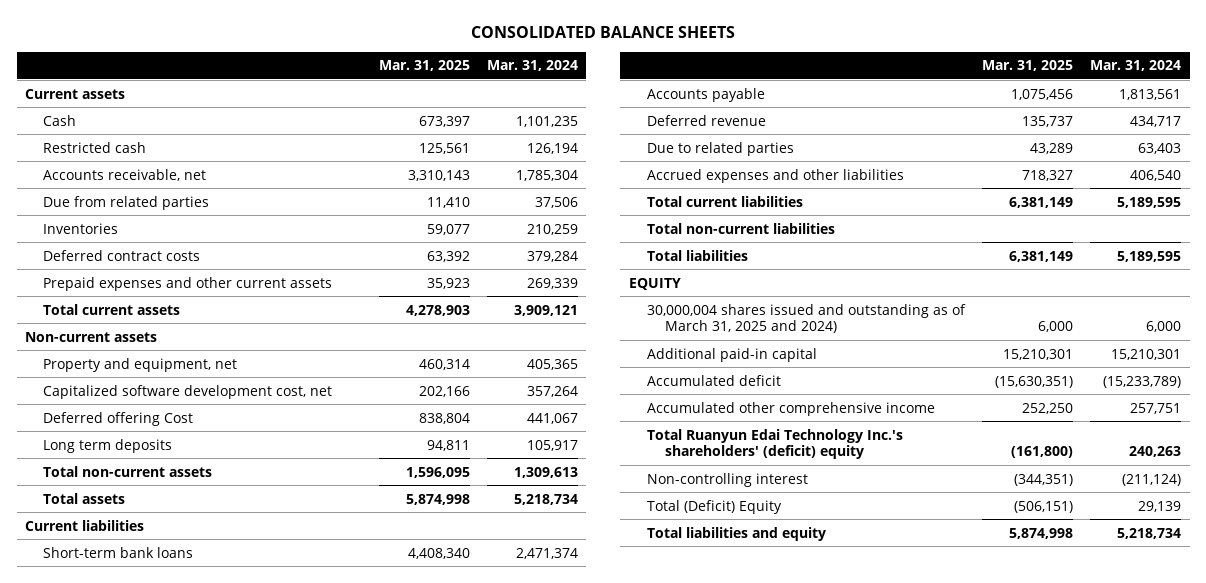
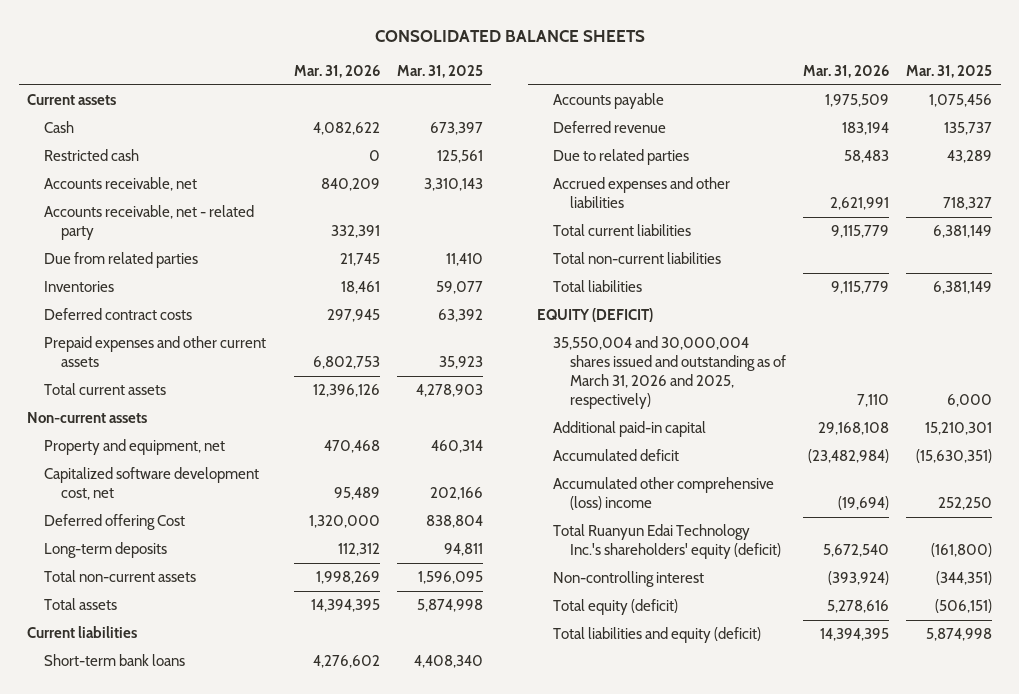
- | Mar. 31, 2025 | Mar. 31, 2024
+ | Mar. 31, 2026 | Mar. 31, 2025
+ Accounts receivable, net - related party | 332,391 |
- Long term deposits | 94,811 | 105,917
+ Long-term deposits | 112,312 | 94,811
- EQUITY
- 30,000,004 shares issued and outstanding as of March 31, 2025 and 2024) | 6,000 | 6,000
+ EQUITY (DEFICIT)
+ 35,550,004 and 30,000,004 shares issued and outstanding as of March 31, 2026 and 2025, respectively) | 7,110 | 6,000
- Accumulated other comprehensive income | 252,250 | 257,751
- Total Ruanyun Edai Technology Inc.'s shareholders' (deficit) equity | (161,800) | 240,263
+ Accumulated other comprehensive (loss) income | (19,694) | 252,250
+ Total Ruanyun Edai Technology Inc.'s shareholders' equity (deficit) | 5,672,540 | (161,800)
- Total (Deficit) Equity | (506,151) | 29,139
- Total liabilities and equity | 5,874,998 | 5,218,734
+ Total equity (deficit) | 5,278,616 | (506,151)
+ Total liabilities and equity (deficit) | 14,394,395 | 5,874,998

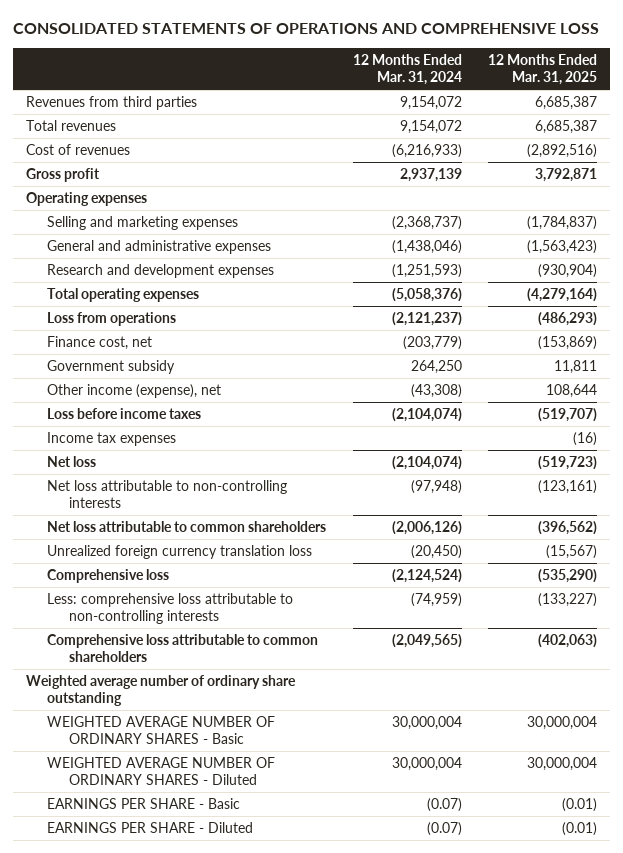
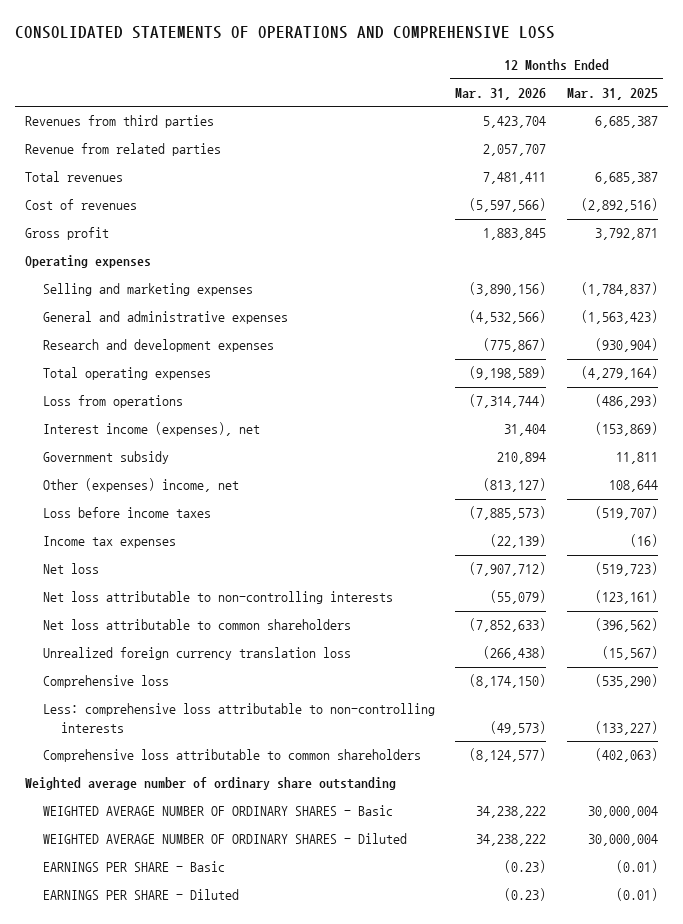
- | 12 Months Ended Mar. 31, 2024 | 12 Months Ended Mar. 31, 2025
+ | 12 Months Ended Mar. 31, 2026 | 12 Months Ended Mar. 31, 2025
+ Revenue from related parties | 2,057,707 |
- Finance cost, net | (203,779) | (153,869)
+ Interest income (expenses), net | 31,404 | (153,869)
- Other income (expense), net | (43,308) | 108,644
+ Other (expenses) income, net | (813,127) | 108,644

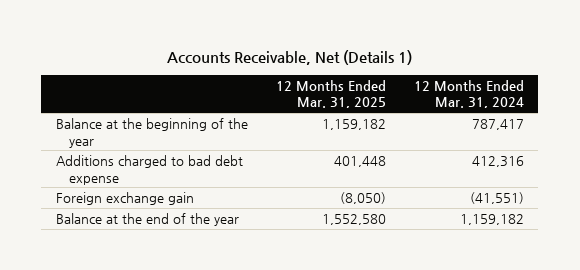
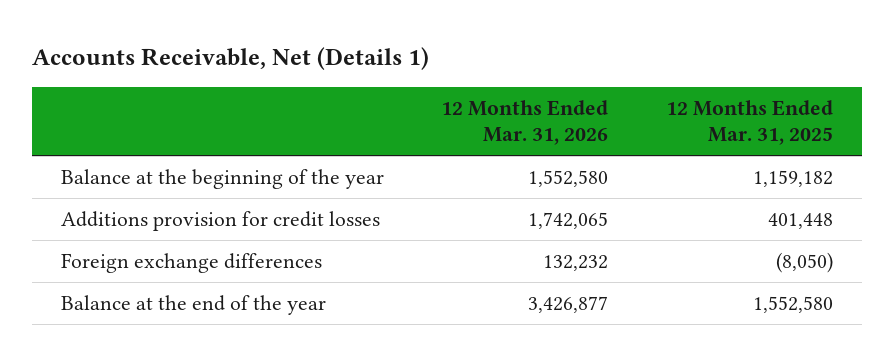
- | 12 Months Ended Mar. 31, 2025 | 12 Months Ended Mar. 31, 2024
+ | 12 Months Ended Mar. 31, 2026 | 12 Months Ended Mar. 31, 2025
- Additions charged to bad debt expense | 401,448 | 412,316
- Foreign exchange gain | (8,050) | (41,551)
+ Additions provision for credit losses | 1,742,065 | 401,448
+ Foreign exchange differences | 132,232 | (8,050)

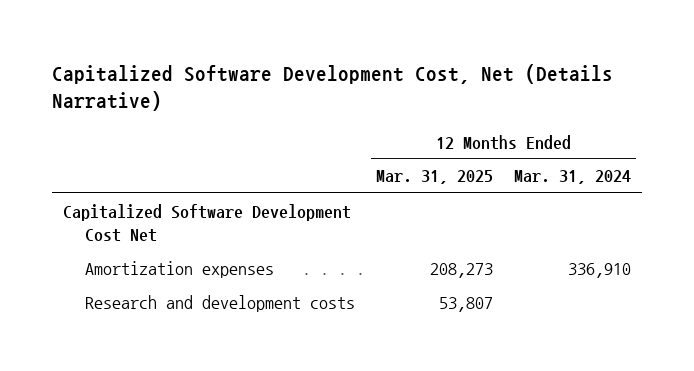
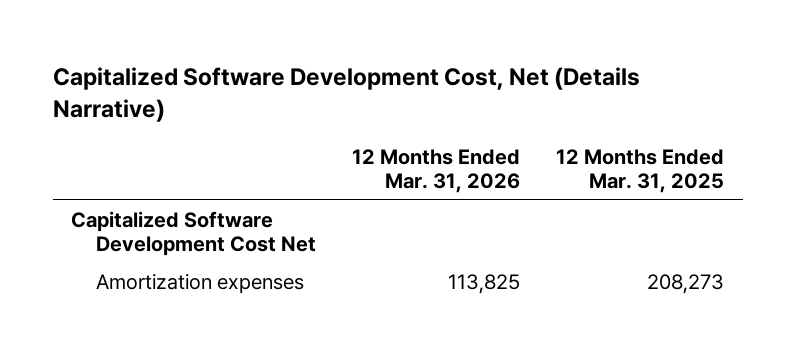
- | 12 Months Ended Mar. 31, 2025 | 12 Months Ended Mar. 31, 2024
+ | 12 Months Ended Mar. 31, 2026 | 12 Months Ended Mar. 31, 2025
- Research and development costs | 53,807 |

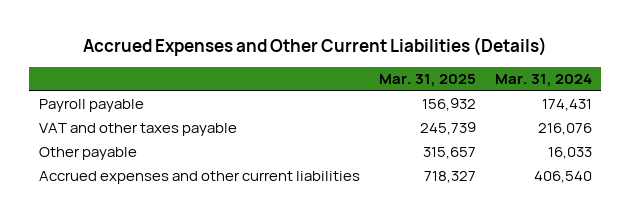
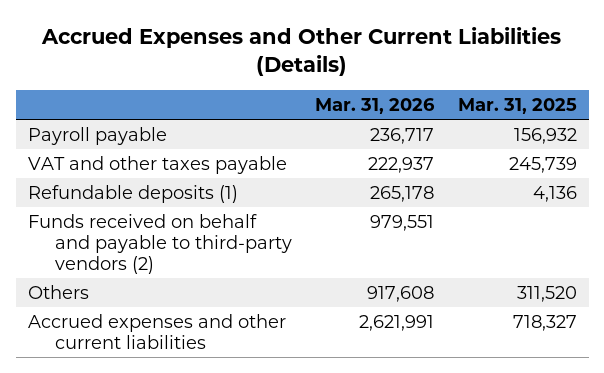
- | Mar. 31, 2025 | Mar. 31, 2024
+ | Mar. 31, 2026 | Mar. 31, 2025
- Other payable | 315,657 | 16,033
+ Refundable deposits (1) | 265,178 | 4,136
+ Funds received on behalf and payable to third-party vendors (2) | 979,551 |
+ Others | 917,608 | 311,520

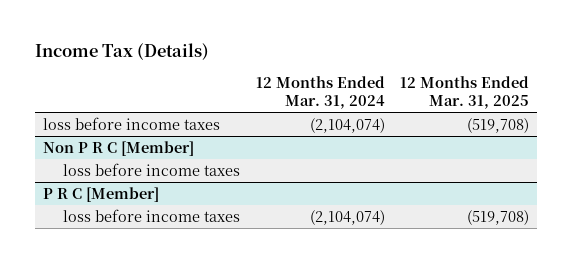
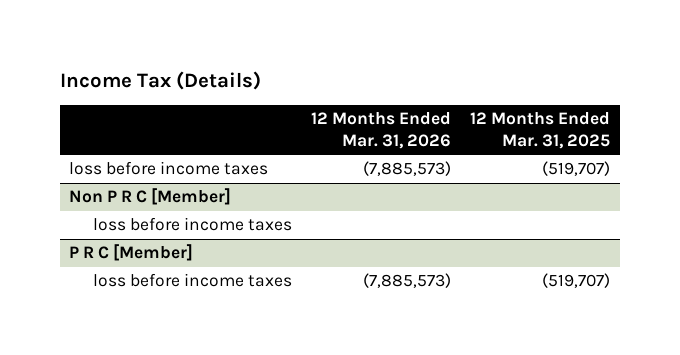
- | 12 Months Ended Mar. 31, 2024 | 12 Months Ended Mar. 31, 2025
+ | 12 Months Ended Mar. 31, 2026 | 12 Months Ended Mar. 31, 2025
- loss before income taxes | (2,104,074) | (519,708)
+ loss before income taxes | (7,885,573) | (519,707)
@ P R C [Member]
- loss before income taxes | (2,104,074) | (519,708)
+ loss before income taxes | (7,885,573) | (519,707)

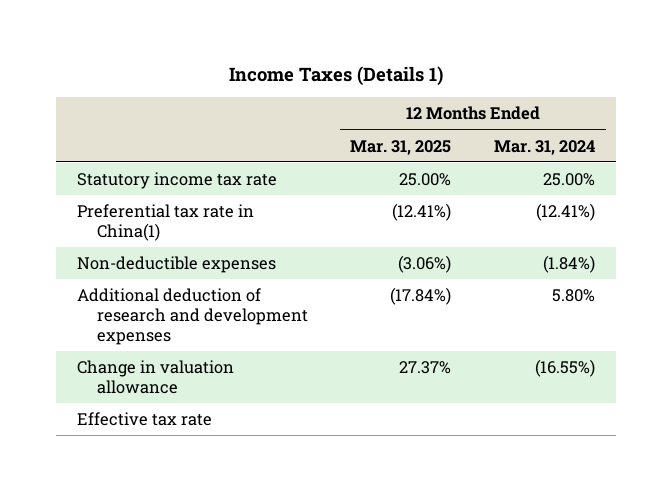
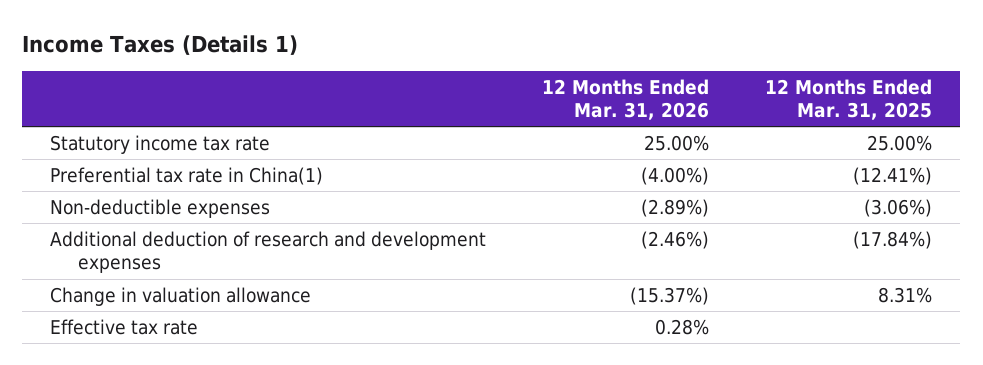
- | 12 Months Ended Mar. 31, 2025 | 12 Months Ended Mar. 31, 2024
+ | 12 Months Ended Mar. 31, 2026 | 12 Months Ended Mar. 31, 2025
- Change in valuation allowance | 27.37% | (16.55%)
+ Change in valuation allowance | (15.37%) | 8.31%

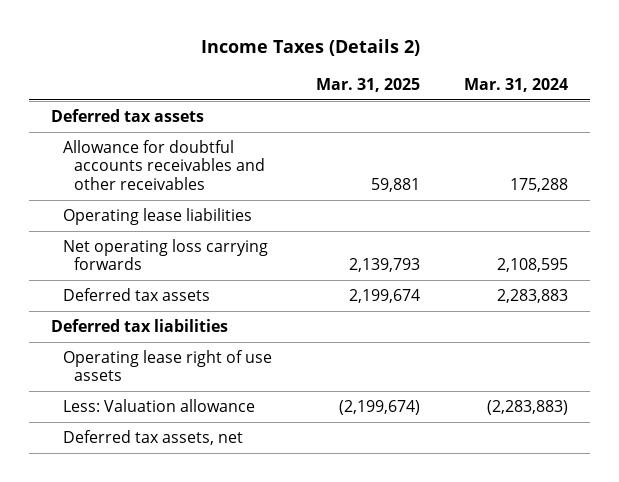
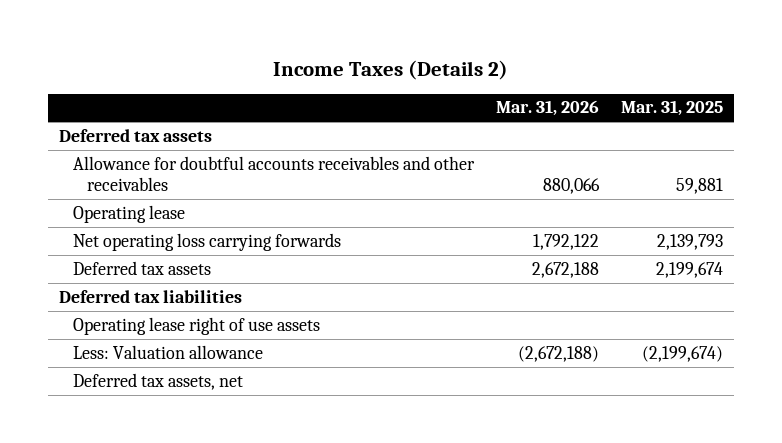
- | Mar. 31, 2025 | Mar. 31, 2024
+ | Mar. 31, 2026 | Mar. 31, 2025
- Operating lease liabilities
+ Operating lease

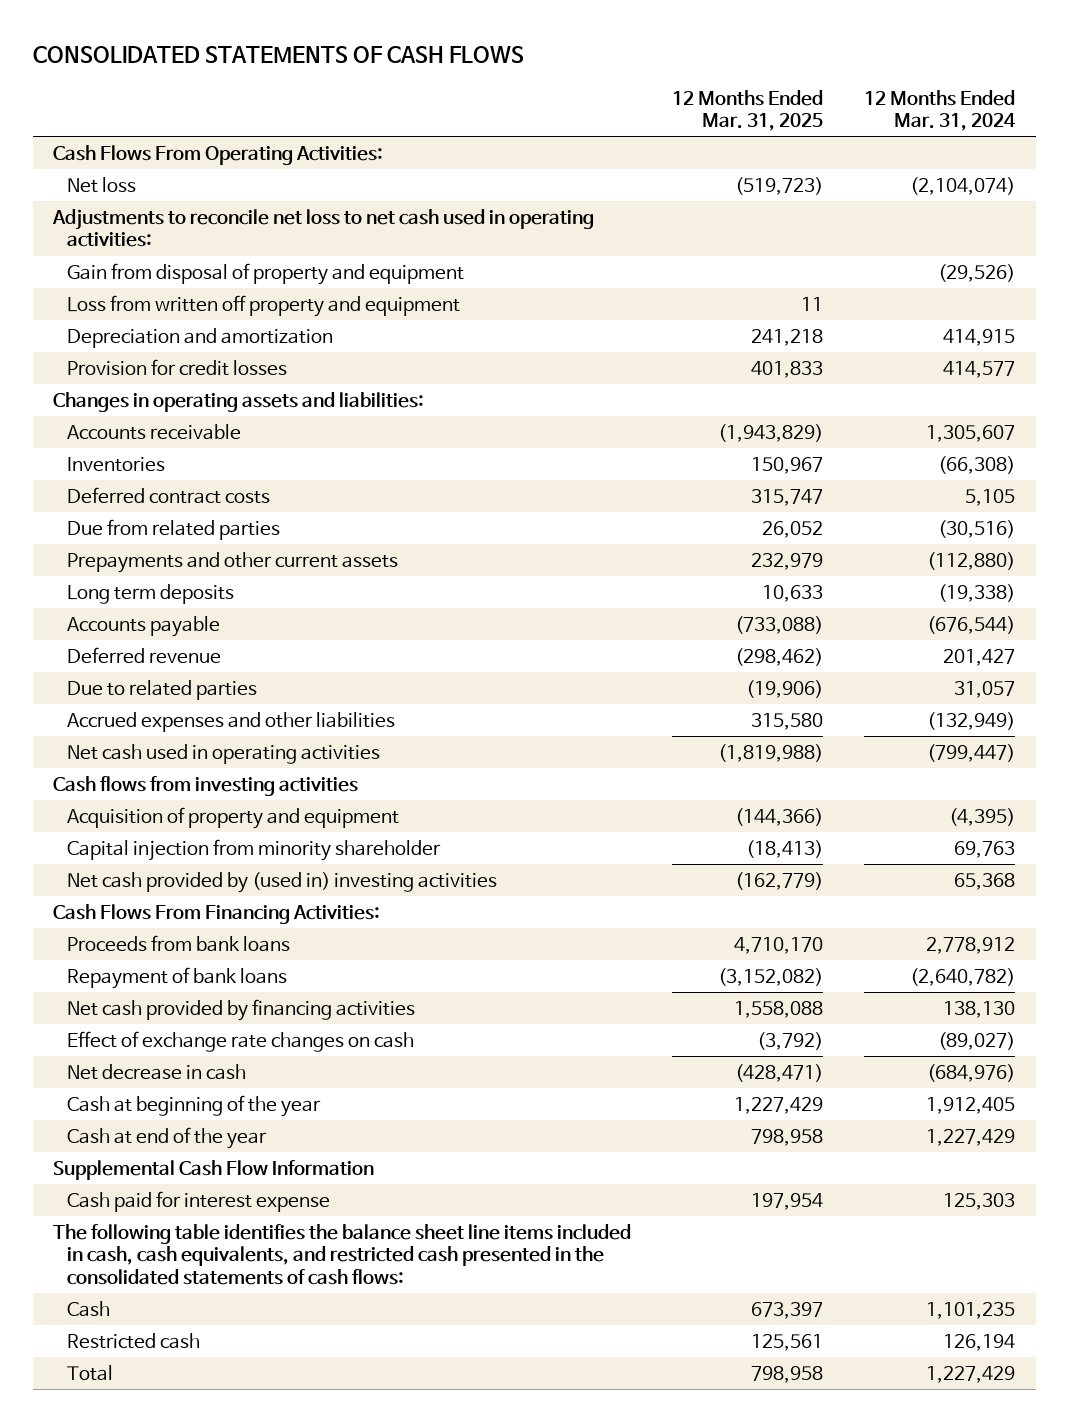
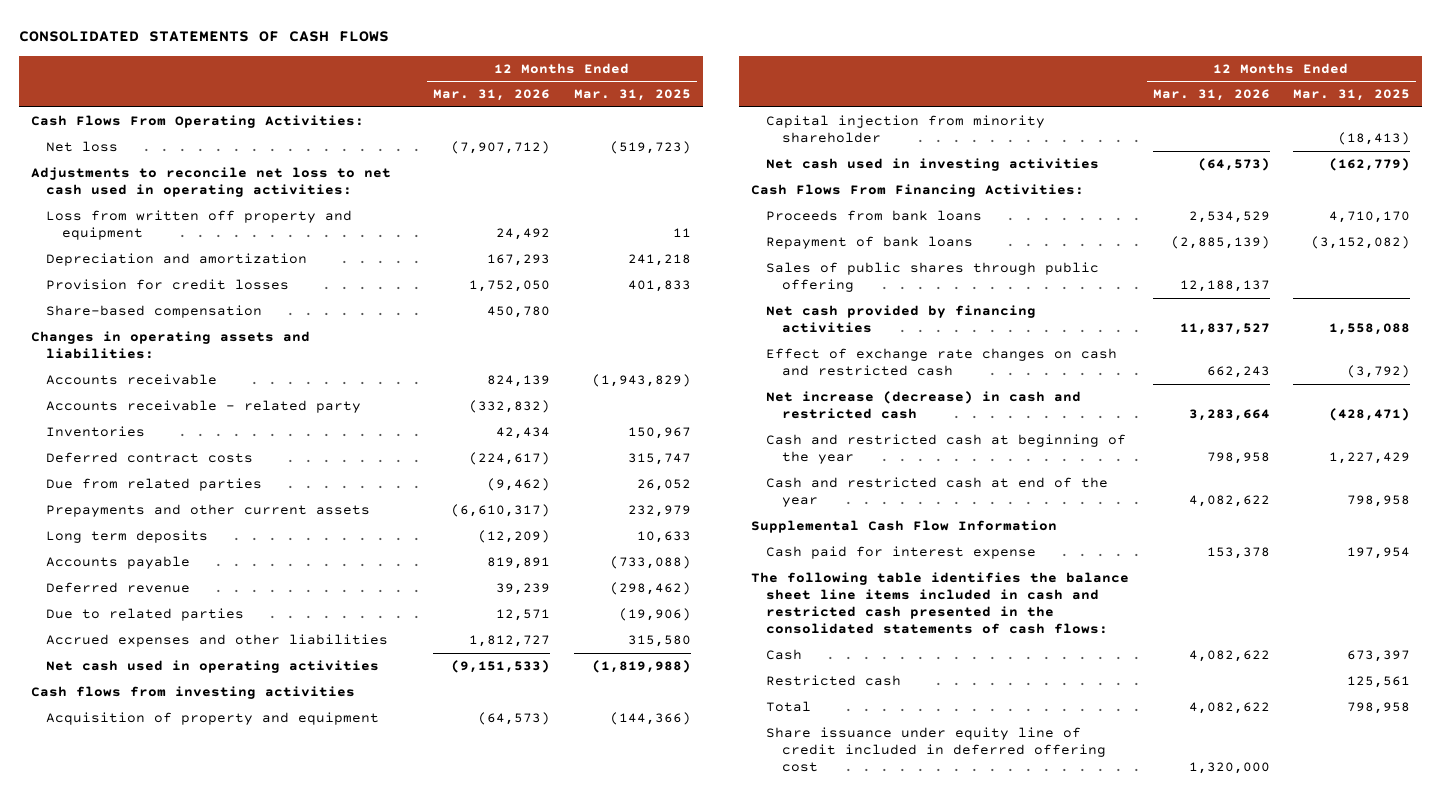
- | 12 Months Ended Mar. 31, 2025 | 12 Months Ended Mar. 31, 2024
+ | 12 Months Ended Mar. 31, 2026 | 12 Months Ended Mar. 31, 2025
- Gain from disposal of property and equipment | | (29,526)
+ Share-based compensation | 450,780 |
+ Accounts receivable - related party | (332,832) |
- Net cash provided by (used in) investing activities | (162,779) | 65,368
+ Net cash used in investing activities | (64,573) | (162,779)
+ Sales of public shares through public offering | 12,188,137 |
- Effect of exchange rate changes on cash | (3,792) | (89,027)
- Net decrease in cash | (428,471) | (684,976)
- Cash at beginning of the year | 1,227,429 | 1,912,405
- Cash at end of the year | 798,958 | 1,227,429
+ Effect of exchange rate changes on cash and restricted cash | 662,243 | (3,792)
+ Net increase (decrease) in cash and restricted cash | 3,283,664 | (428,471)
+ Cash and restricted cash at beginning of the year | 798,958 | 1,227,429
+ Cash and restricted cash at end of the year | 4,082,622 | 798,958
- The following table identifies the balance sheet line items included in cash, cash equivalents, and restricted cash presented in the consolidated statements of cash flows:
+ The following table identifies the balance sheet line items included in cash and restricted cash presented in the consolidated statements of cash flows:
+ Share issuance under equity line of credit included in deferred offering cost | 1,320,000 |

